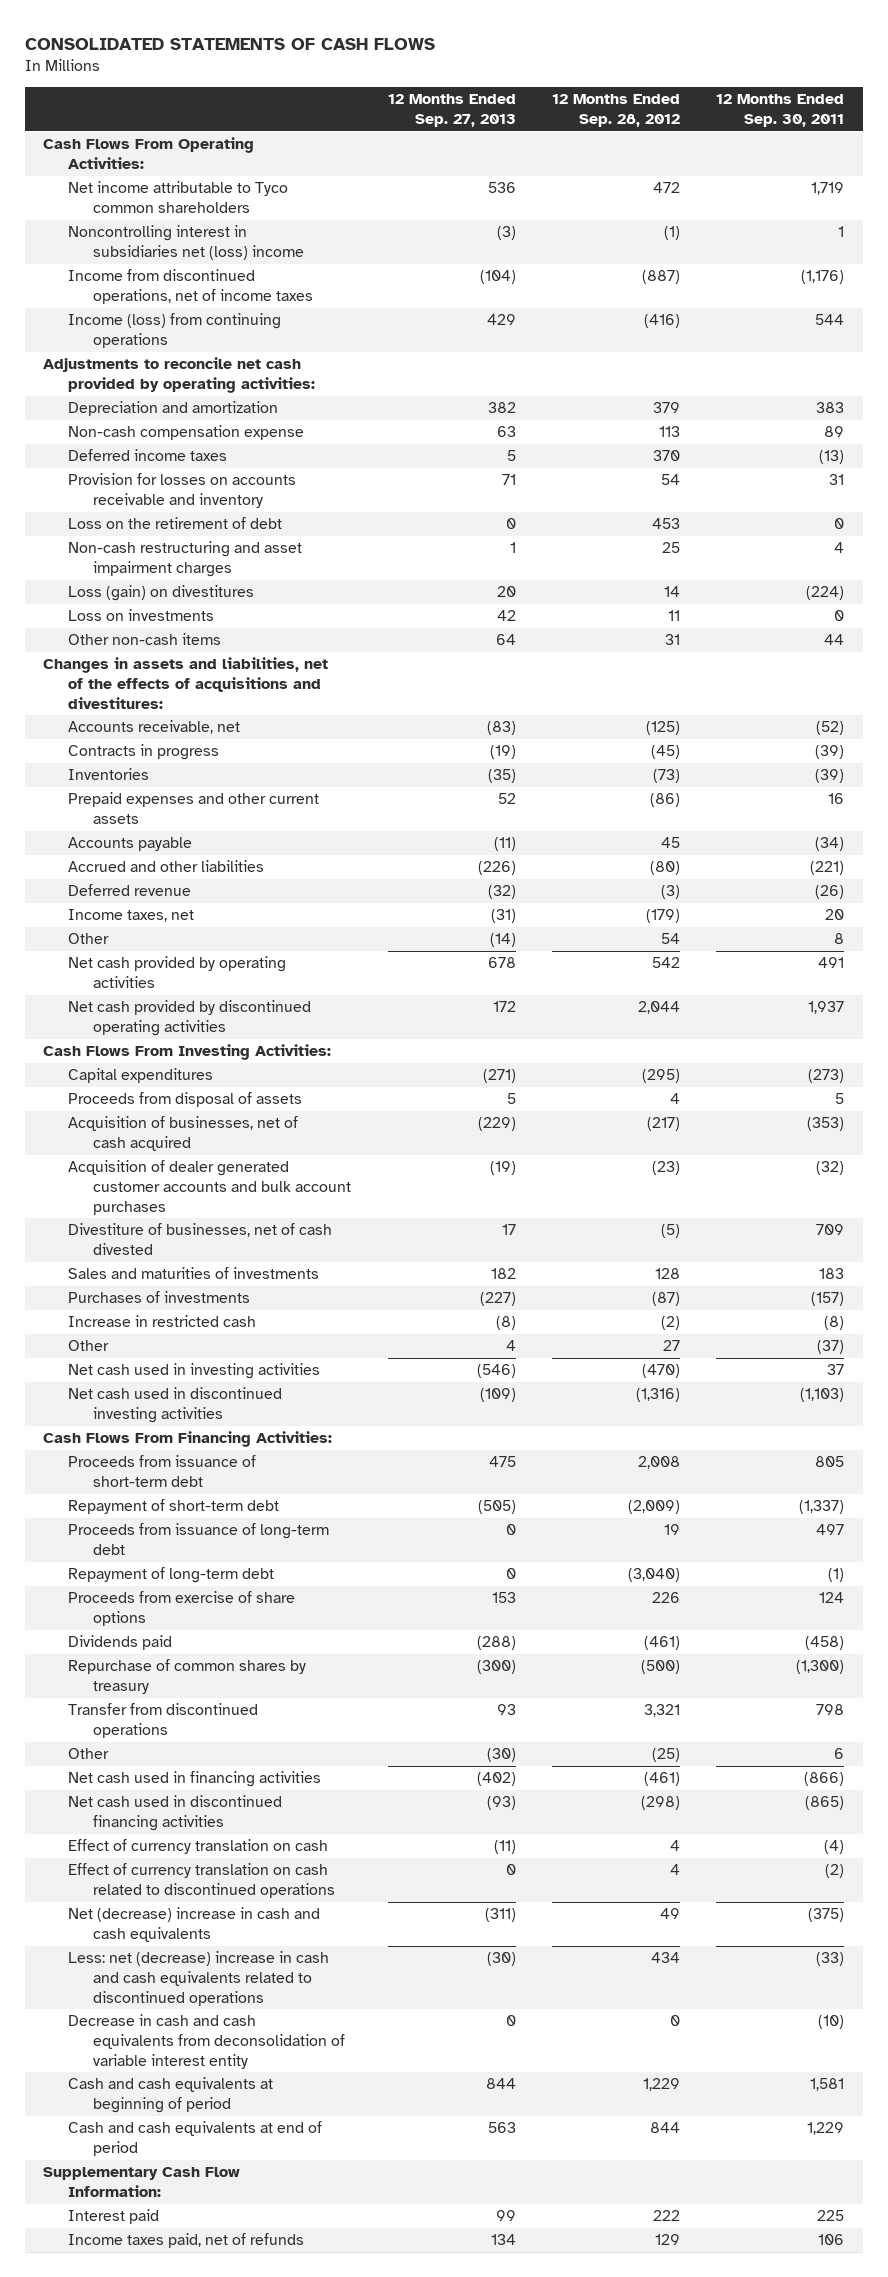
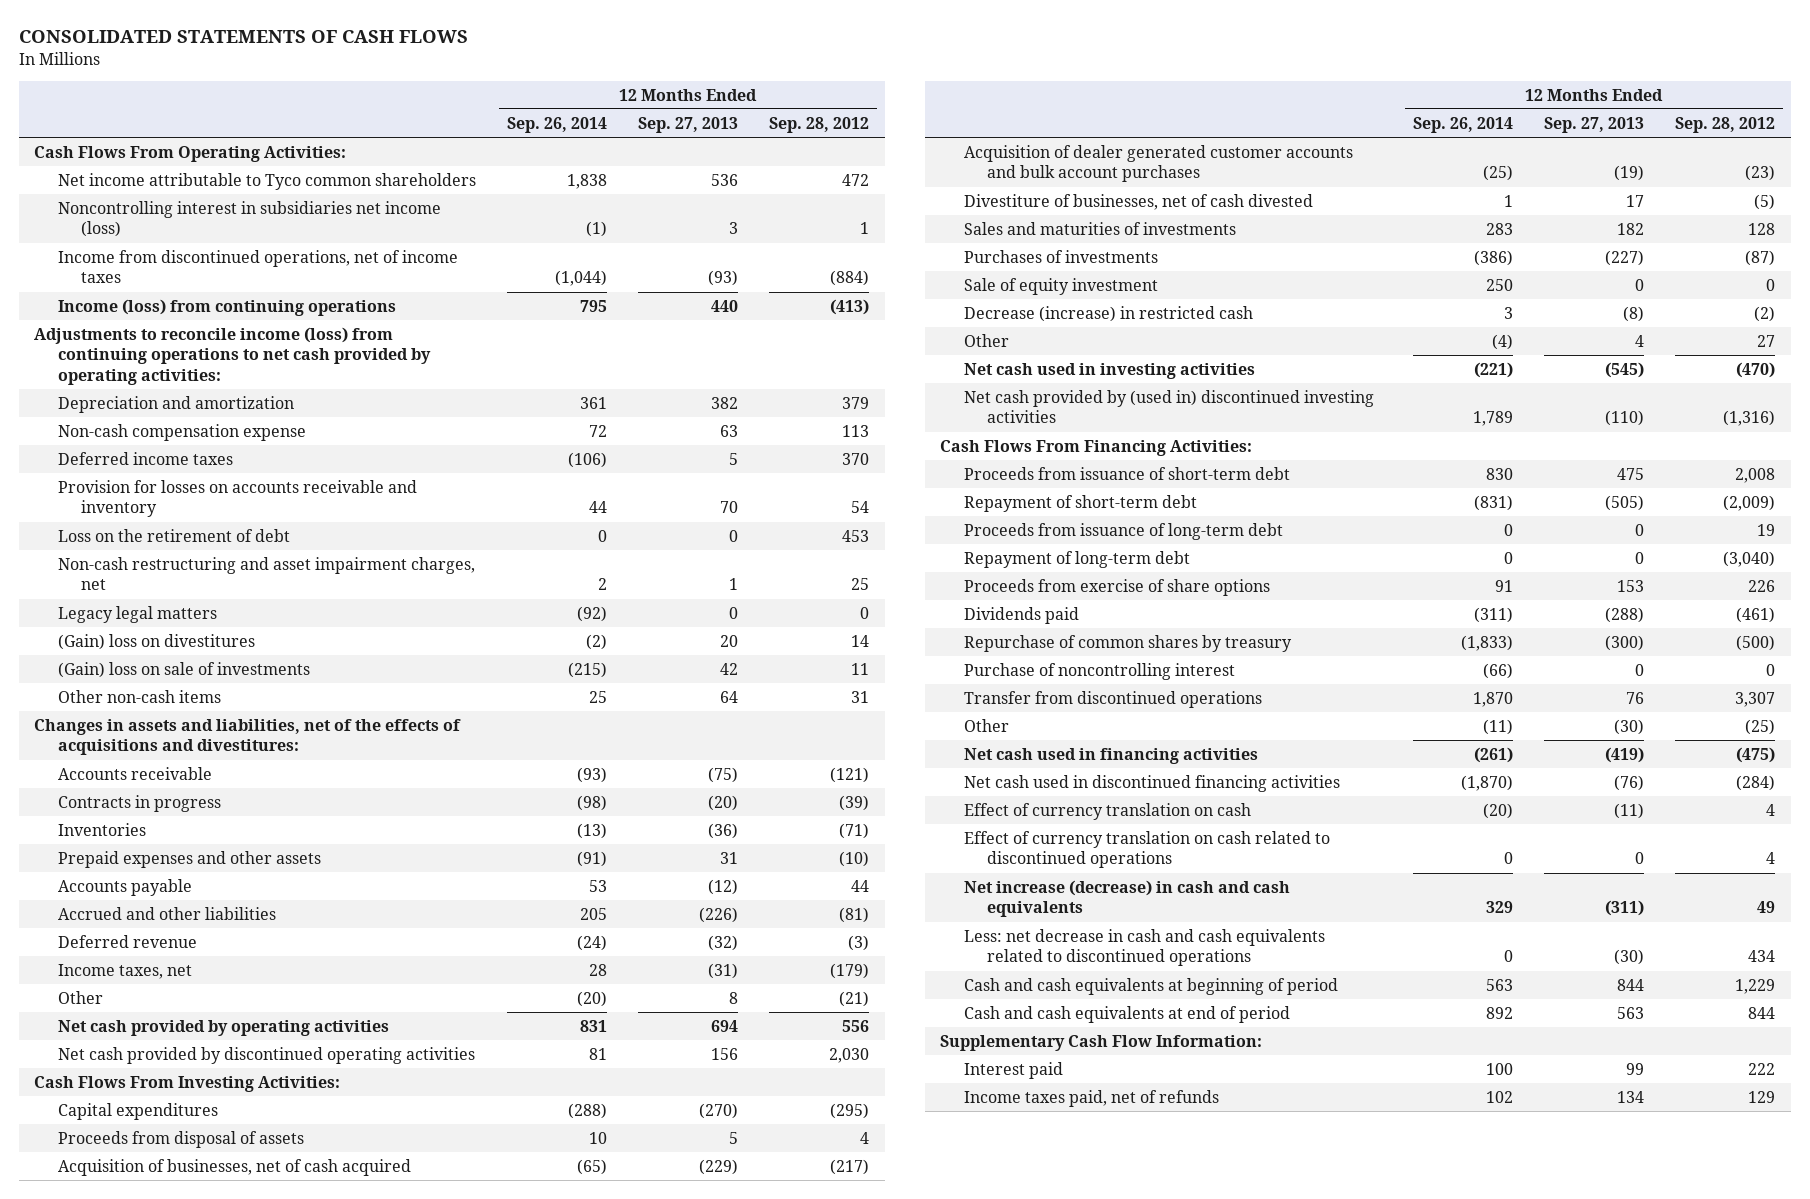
- | 12 Months Ended Sep. 27, 2013 | 12 Months Ended Sep. 28, 2012 | 12 Months Ended Sep. 30, 2011
+ | 12 Months Ended Sep. 26, 2014 | 12 Months Ended Sep. 27, 2013 | 12 Months Ended Sep. 28, 2012
- Noncontrolling interest in subsidiaries net (loss) income | (3) | (1) | 1
- Income from discontinued operations, net of income taxes | (104) | (887) | (1,176)
- Income (loss) from continuing operations | 429 | (416) | 544
- Adjustments to reconcile net cash provided by operating activities:
+ Noncontrolling interest in subsidiaries net income (loss) | (1) | 3 | 1
+ Income from discontinued operations, net of income taxes | (1,044) | (93) | (884)
+ Income (loss) from continuing operations | 795 | 440 | (413)
+ Adjustments to reconcile income (loss) from continuing operations to net cash provided by operating activities:
- Provision for losses on accounts receivable and inventory | 71 | 54 | 31
+ Provision for losses on accounts receivable and inventory | 44 | 70 | 54
- Non-cash restructuring and asset impairment charges | 1 | 25 | 4
- Loss (gain) on divestitures | 20 | 14 | (224)
- Loss on investments | 42 | 11 | 0
+ Non-cash restructuring and asset impairment charges, net | 2 | 1 | 25
+ Legacy legal matters | (92) | 0 | 0
+ (Gain) loss on divestitures | (2) | 20 | 14
+ (Gain) loss on sale of investments | (215) | 42 | 11
- Accounts receivable, net | (83) | (125) | (52)
- Contracts in progress | (19) | (45) | (39)
- Inventories | (35) | (73) | (39)
- Prepaid expenses and other current assets | 52 | (86) | 16
- Accounts payable | (11) | 45 | (34)
- Accrued and other liabilities | (226) | (80) | (221)
+ Accounts receivable | (93) | (75) | (121)
+ Contracts in progress | (98) | (20) | (39)
+ Inventories | (13) | (36) | (71)
+ Prepaid expenses and other assets | (91) | 31 | (10)
+ Accounts payable | 53 | (12) | 44
+ Accrued and other liabilities | 205 | (226) | (81)
- Other | (14) | 54 | 8
- Net cash provided by operating activities | 678 | 542 | 491
- Net cash provided by discontinued operating activities | 172 | 2,044 | 1,937
+ Other | (20) | 8 | (21)
+ Net cash provided by operating activities | 831 | 694 | 556
+ Net cash provided by discontinued operating activities | 81 | 156 | 2,030
- Capital expenditures | (271) | (295) | (273)
+ Capital expenditures | (288) | (270) | (295)
- Increase in restricted cash | (8) | (2) | (8)
+ Sale of equity investment | 250 | 0 | 0
+ Decrease (increase) in restricted cash | 3 | (8) | (2)
- Net cash used in investing activities | (546) | (470) | 37
- Net cash used in discontinued investing activities | (109) | (1,316) | (1,103)
+ Net cash used in investing activities | (221) | (545) | (470)
+ Net cash provided by (used in) discontinued investing activities | 1,789 | (110) | (1,316)
- Transfer from discontinued operations | 93 | 3,321 | 798
+ Purchase of noncontrolling interest | (66) | 0 | 0
+ Transfer from discontinued operations | 1,870 | 76 | 3,307
- Net cash used in financing activities | (402) | (461) | (866)
- Net cash used in discontinued financing activities | (93) | (298) | (865)
+ Net cash used in financing activities | (261) | (419) | (475)
+ Net cash used in discontinued financing activities | (1,870) | (76) | (284)
- Net (decrease) increase in cash and cash equivalents | (311) | 49 | (375)
- Less: net (decrease) increase in cash and cash equivalents related to discontinued operations | (30) | 434 | (33)
- Decrease in cash and cash equivalents from deconsolidation of variable interest entity | 0 | 0 | (10)
+ Net increase (decrease) in cash and cash equivalents | 329 | (311) | 49
+ Less: net decrease in cash and cash equivalents related to discontinued operations | 0 | (30) | 434

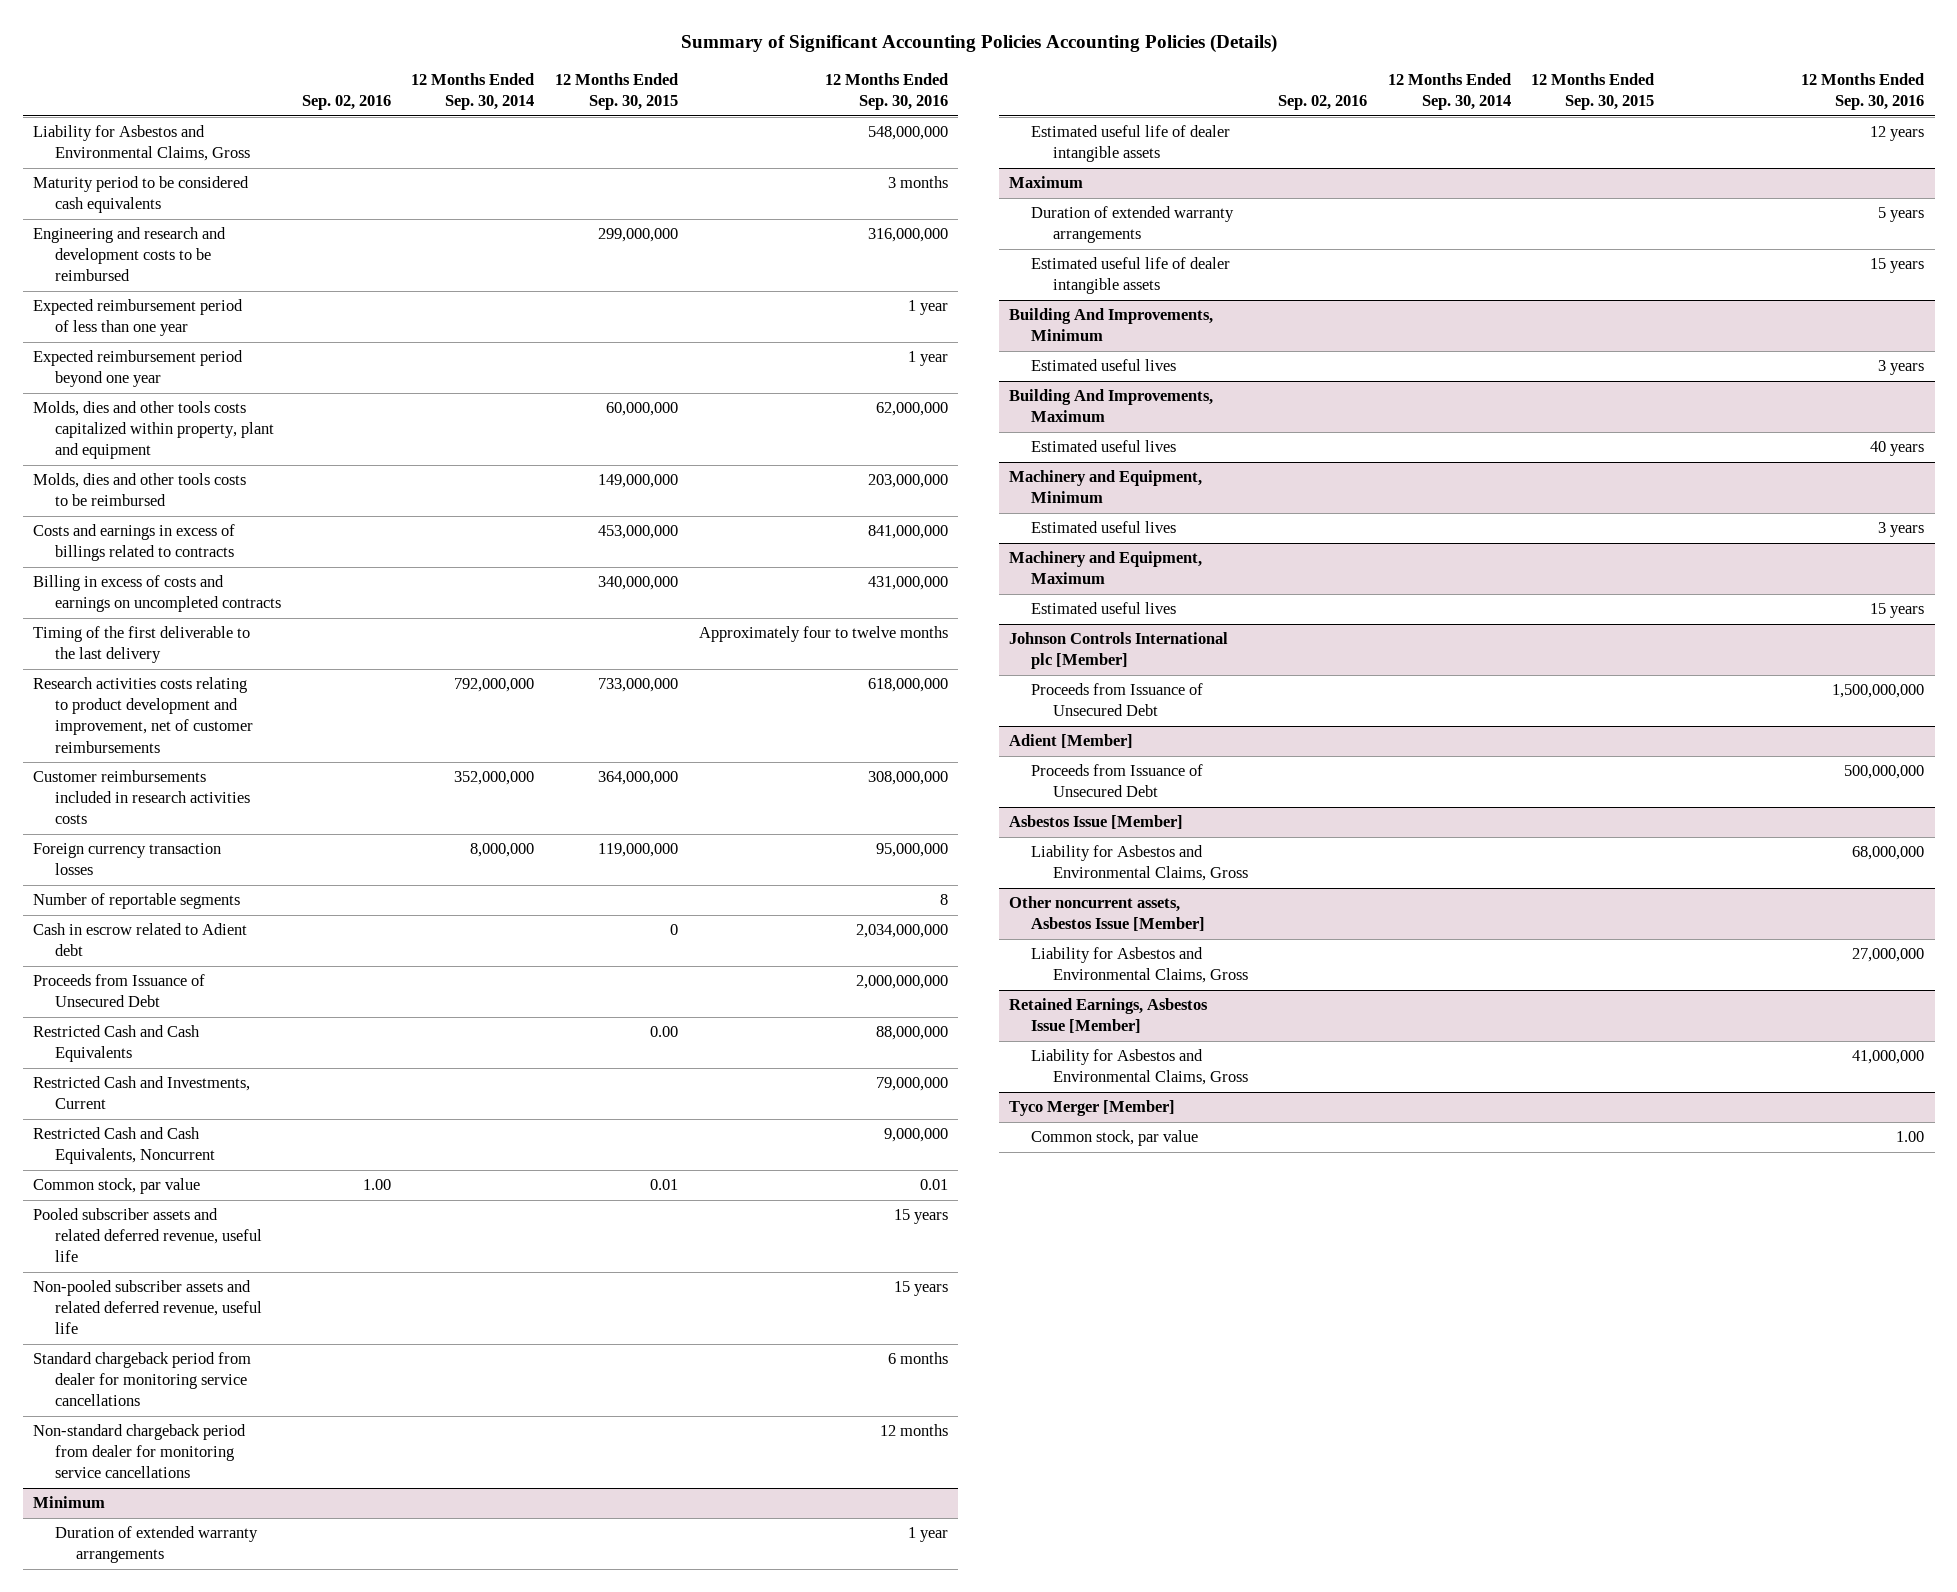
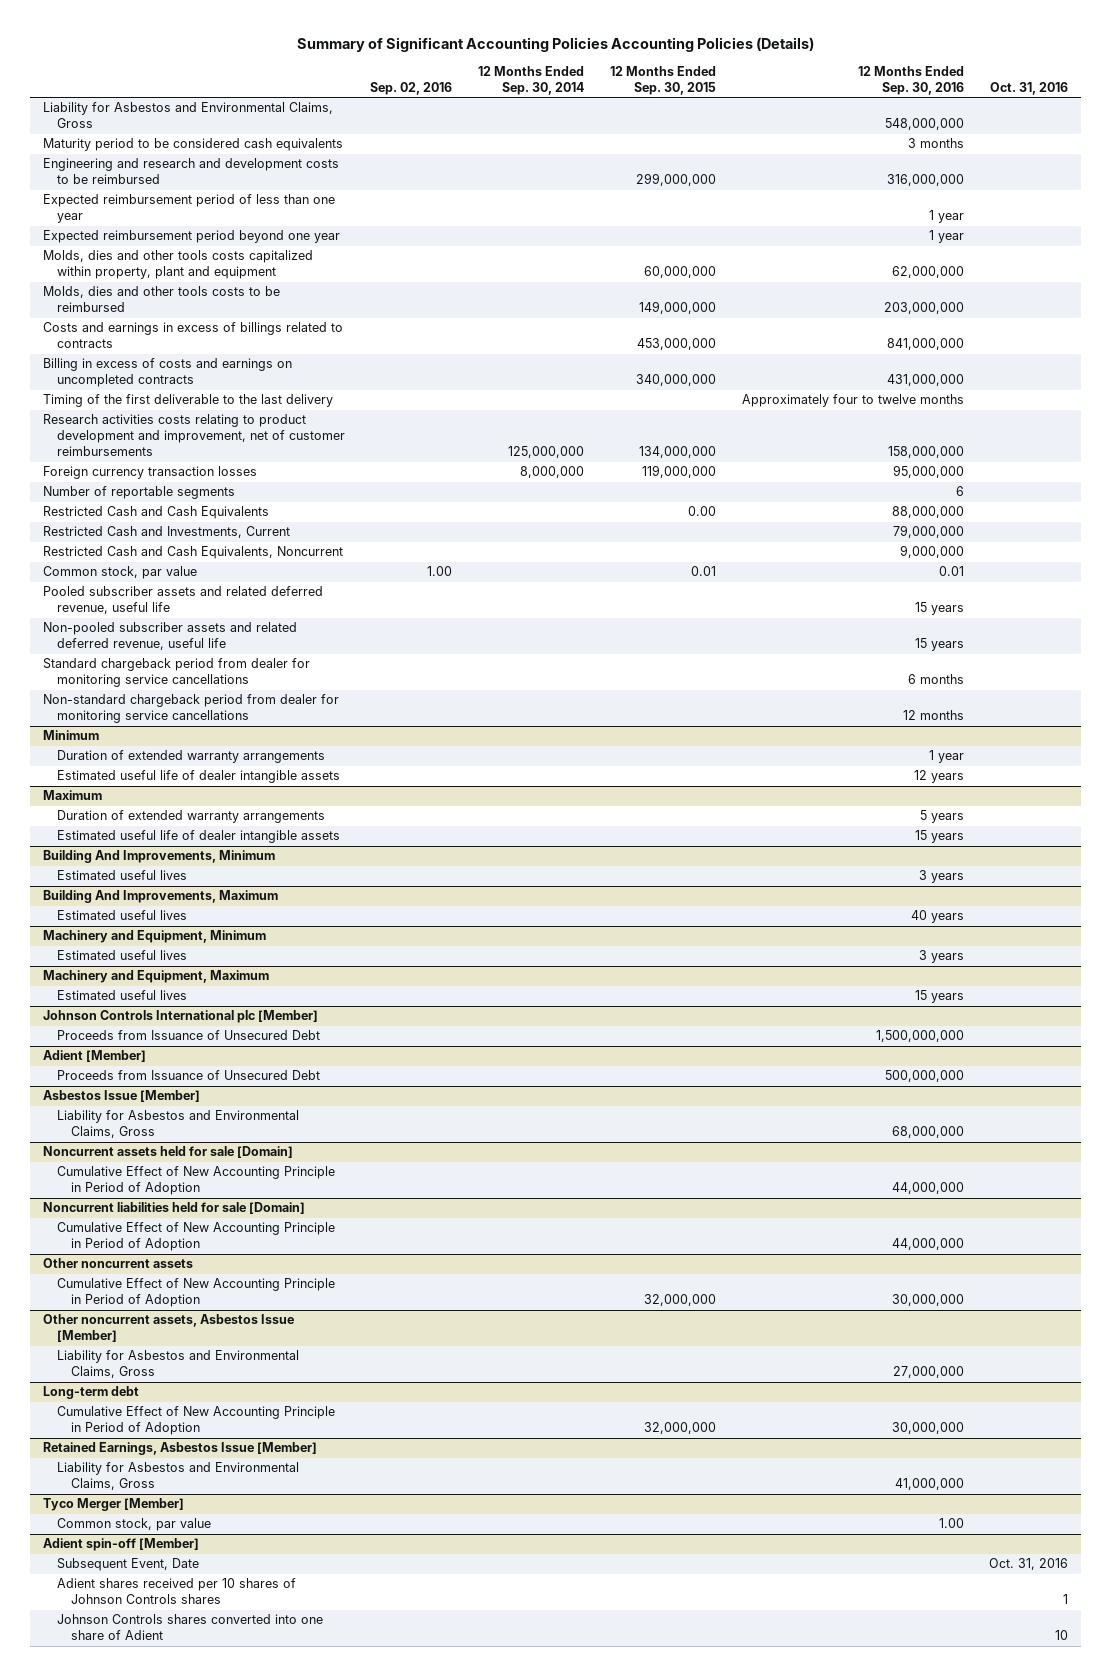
- | Sep. 02, 2016 | 12 Months Ended Sep. 30, 2014 | 12 Months Ended Sep. 30, 2015 | 12 Months Ended Sep. 30, 2016
+ | Sep. 02, 2016 | 12 Months Ended Sep. 30, 2014 | 12 Months Ended Sep. 30, 2015 | 12 Months Ended Sep. 30, 2016 | Oct. 31, 2016
- Research activities costs relating to product development and improvement, net of customer reimbursements | | 792,000,000 | 733,000,000 | 618,000,000
- Customer reimbursements included in research activities costs | | 352,000,000 | 364,000,000 | 308,000,000
+ Research activities costs relating to product development and improvement, net of customer reimbursements | | 125,000,000 | 134,000,000 | 158,000,000 |
- Number of reportable segments | | | | 8
- Cash in escrow related to Adient debt | | | 0 | 2,034,000,000
- Proceeds from Issuance of Unsecured Debt | | | | 2,000,000,000
+ Number of reportable segments | | | | 6 |
+ Noncurrent assets held for sale [Domain]
+ Cumulative Effect of New Accounting Principle in Period of Adoption | | | | 44,000,000 |
+ Noncurrent liabilities held for sale [Domain]
+ Cumulative Effect of New Accounting Principle in Period of Adoption | | | | 44,000,000 |
+ Other noncurrent assets
+ Cumulative Effect of New Accounting Principle in Period of Adoption | | | 32,000,000 | 30,000,000 |
+ Long-term debt
+ Cumulative Effect of New Accounting Principle in Period of Adoption | | | 32,000,000 | 30,000,000 |
+ Adient spin-off [Member]
+ Subsequent Event, Date | | | | | Oct. 31, 2016
+ Adient shares received per 10 shares of Johnson Controls shares | | | | | 1
+ Johnson Controls shares converted into one share of Adient | | | | | 10

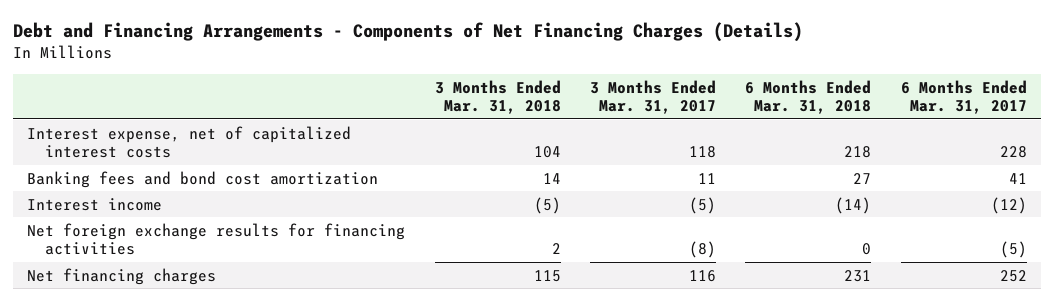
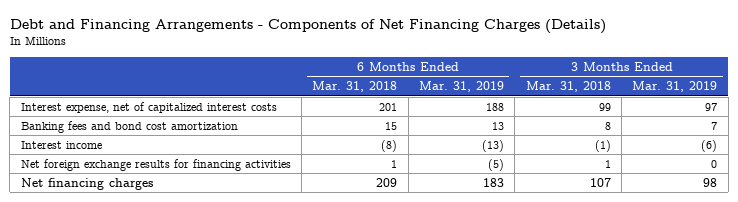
- | 3 Months Ended Mar. 31, 2018 | 3 Months Ended Mar. 31, 2017 | 6 Months Ended Mar. 31, 2018 | 6 Months Ended Mar. 31, 2017
+ | 6 Months Ended Mar. 31, 2018 | 6 Months Ended Mar. 31, 2019 | 3 Months Ended Mar. 31, 2018 | 3 Months Ended Mar. 31, 2019
- Interest expense, net of capitalized interest costs | 104 | 118 | 218 | 228
- Banking fees and bond cost amortization | 14 | 11 | 27 | 41
- Interest income | (5) | (5) | (14) | (12)
- Net foreign exchange results for financing activities | 2 | (8) | 0 | (5)
- Net financing charges | 115 | 116 | 231 | 252
+ Interest expense, net of capitalized interest costs | 201 | 188 | 99 | 97
+ Banking fees and bond cost amortization | 15 | 13 | 8 | 7
+ Interest income | (8) | (13) | (1) | (6)
+ Net foreign exchange results for financing activities | 1 | (5) | 1 | 0
+ Net financing charges | 209 | 183 | 107 | 98

